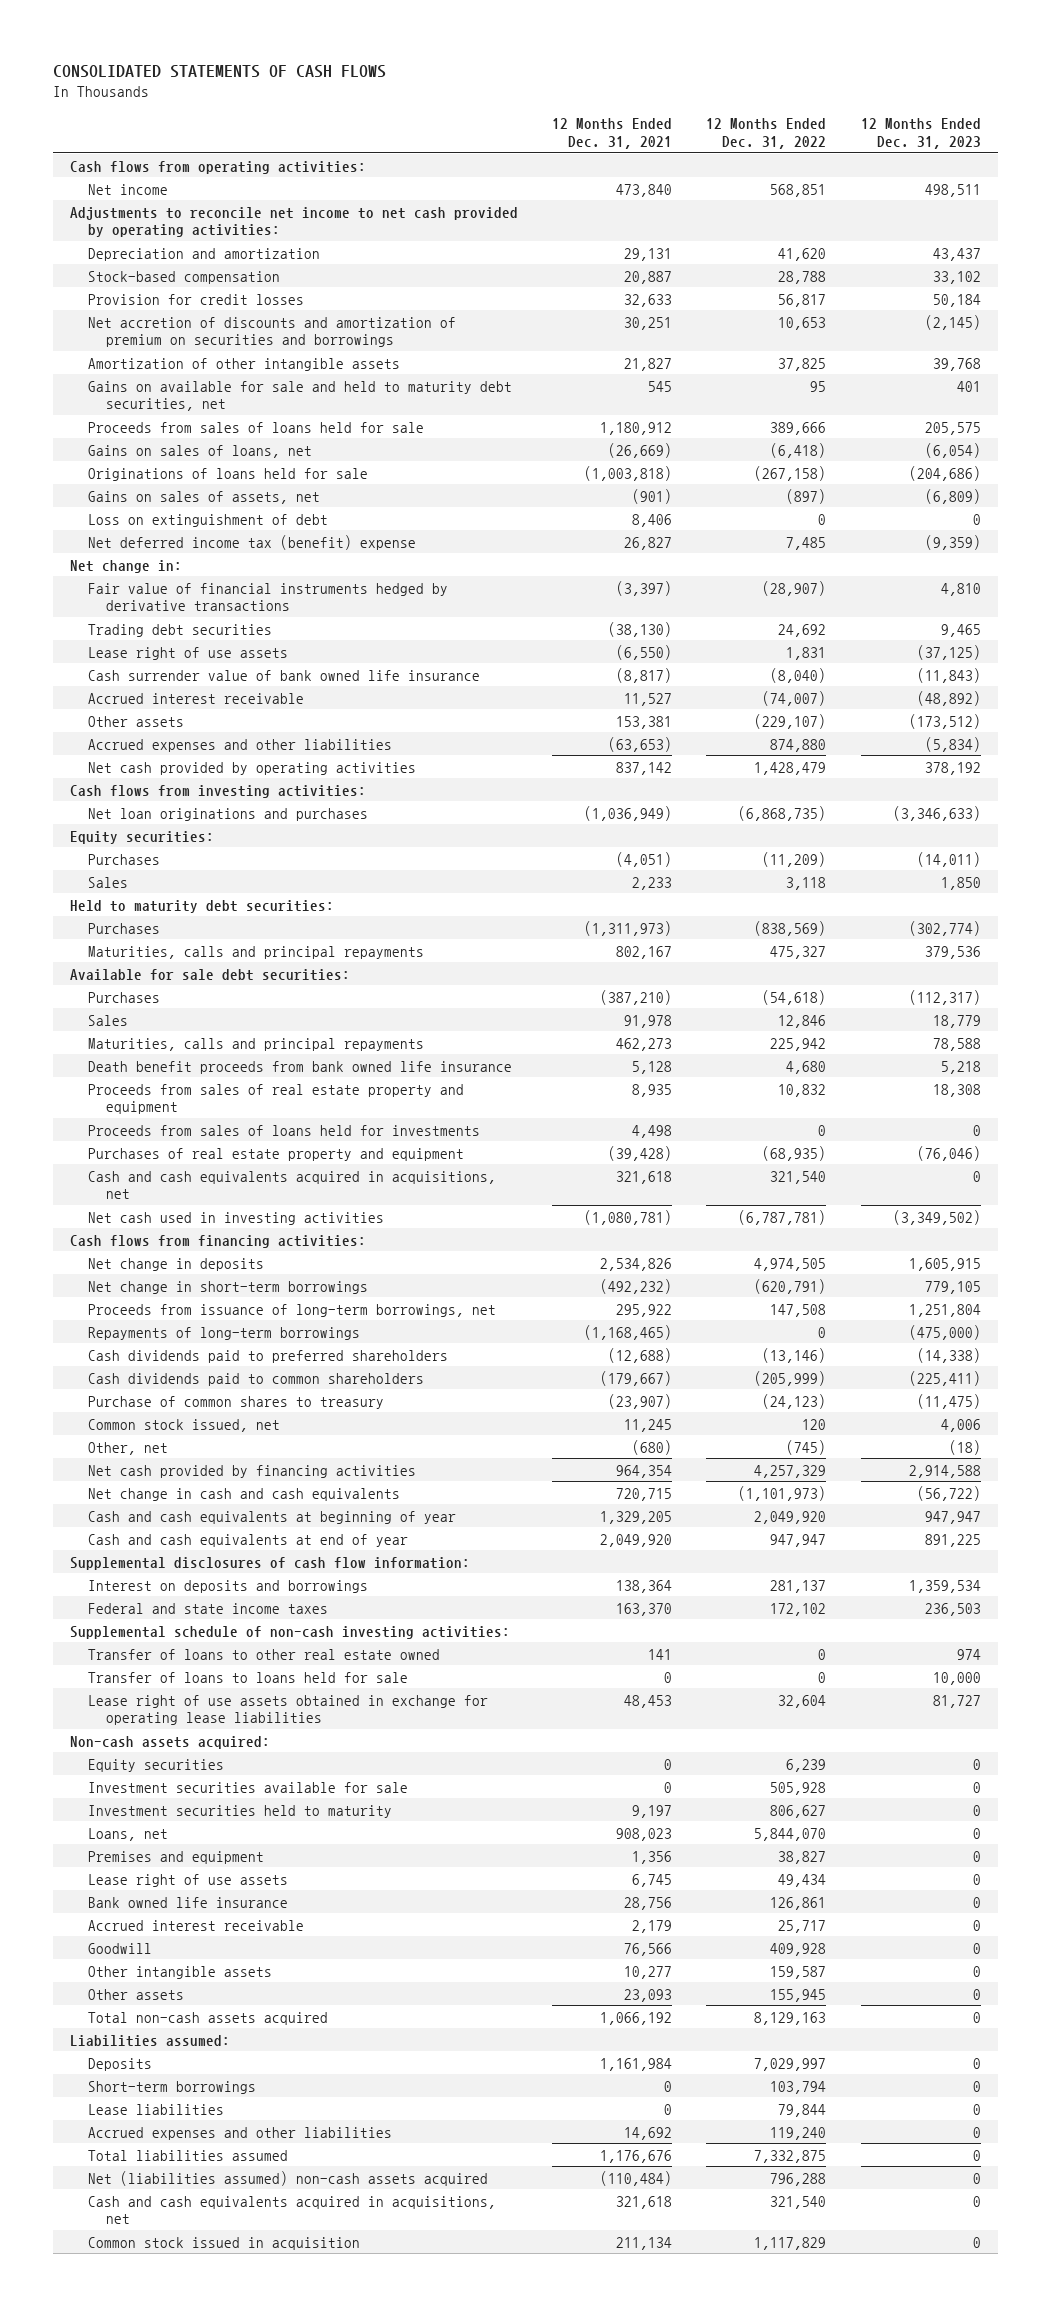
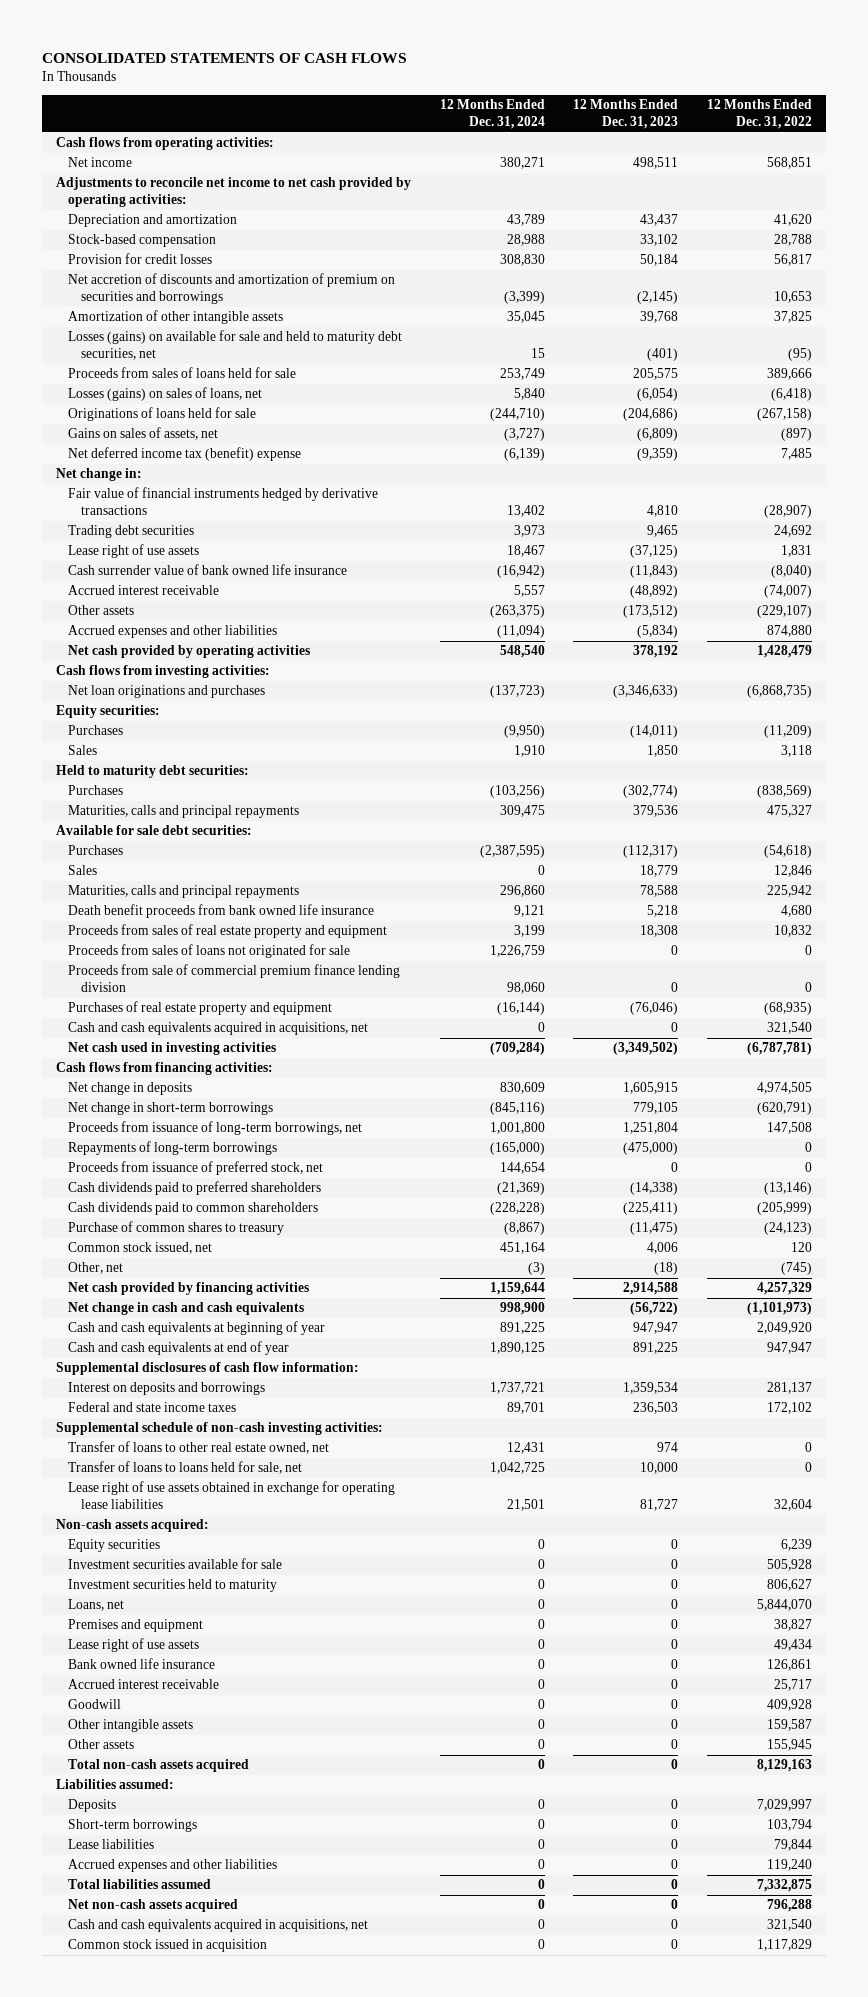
- | 12 Months Ended Dec. 31, 2021 | 12 Months Ended Dec. 31, 2022 | 12 Months Ended Dec. 31, 2023
+ | 12 Months Ended Dec. 31, 2024 | 12 Months Ended Dec. 31, 2023 | 12 Months Ended Dec. 31, 2022
- Gains on available for sale and held to maturity debt securities, net | 545 | 95 | 401
+ Losses (gains) on available for sale and held to maturity debt securities, net | 15 | (401) | (95)
- Gains on sales of loans, net | (26,669) | (6,418) | (6,054)
+ Losses (gains) on sales of loans, net | 5,840 | (6,054) | (6,418)
- Loss on extinguishment of debt | 8,406 | 0 | 0
- Proceeds from sales of loans held for investments | 4,498 | 0 | 0
+ Proceeds from sales of loans not originated for sale | 1,226,759 | 0 | 0
+ Proceeds from sale of commercial premium finance lending division | 98,060 | 0 | 0
+ Proceeds from issuance of preferred stock, net | 144,654 | 0 | 0
- Transfer of loans to other real estate owned | 141 | 0 | 974
- Transfer of loans to loans held for sale | 0 | 0 | 10,000
+ Transfer of loans to other real estate owned, net | 12,431 | 974 | 0
+ Transfer of loans to loans held for sale, net | 1,042,725 | 10,000 | 0
- Net (liabilities assumed) non-cash assets acquired | (110,484) | 796,288 | 0
+ Net non-cash assets acquired | 0 | 0 | 796,288

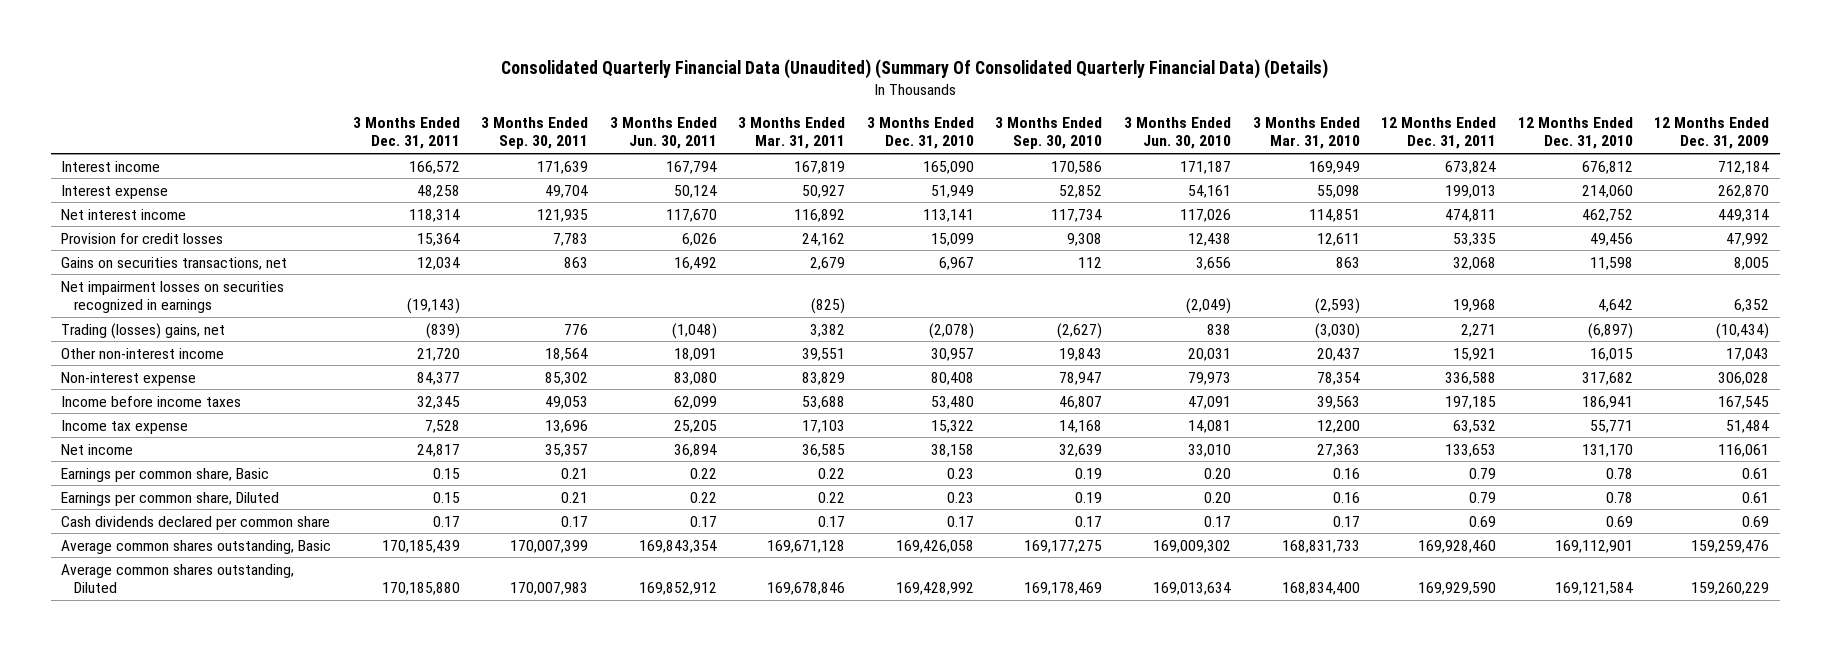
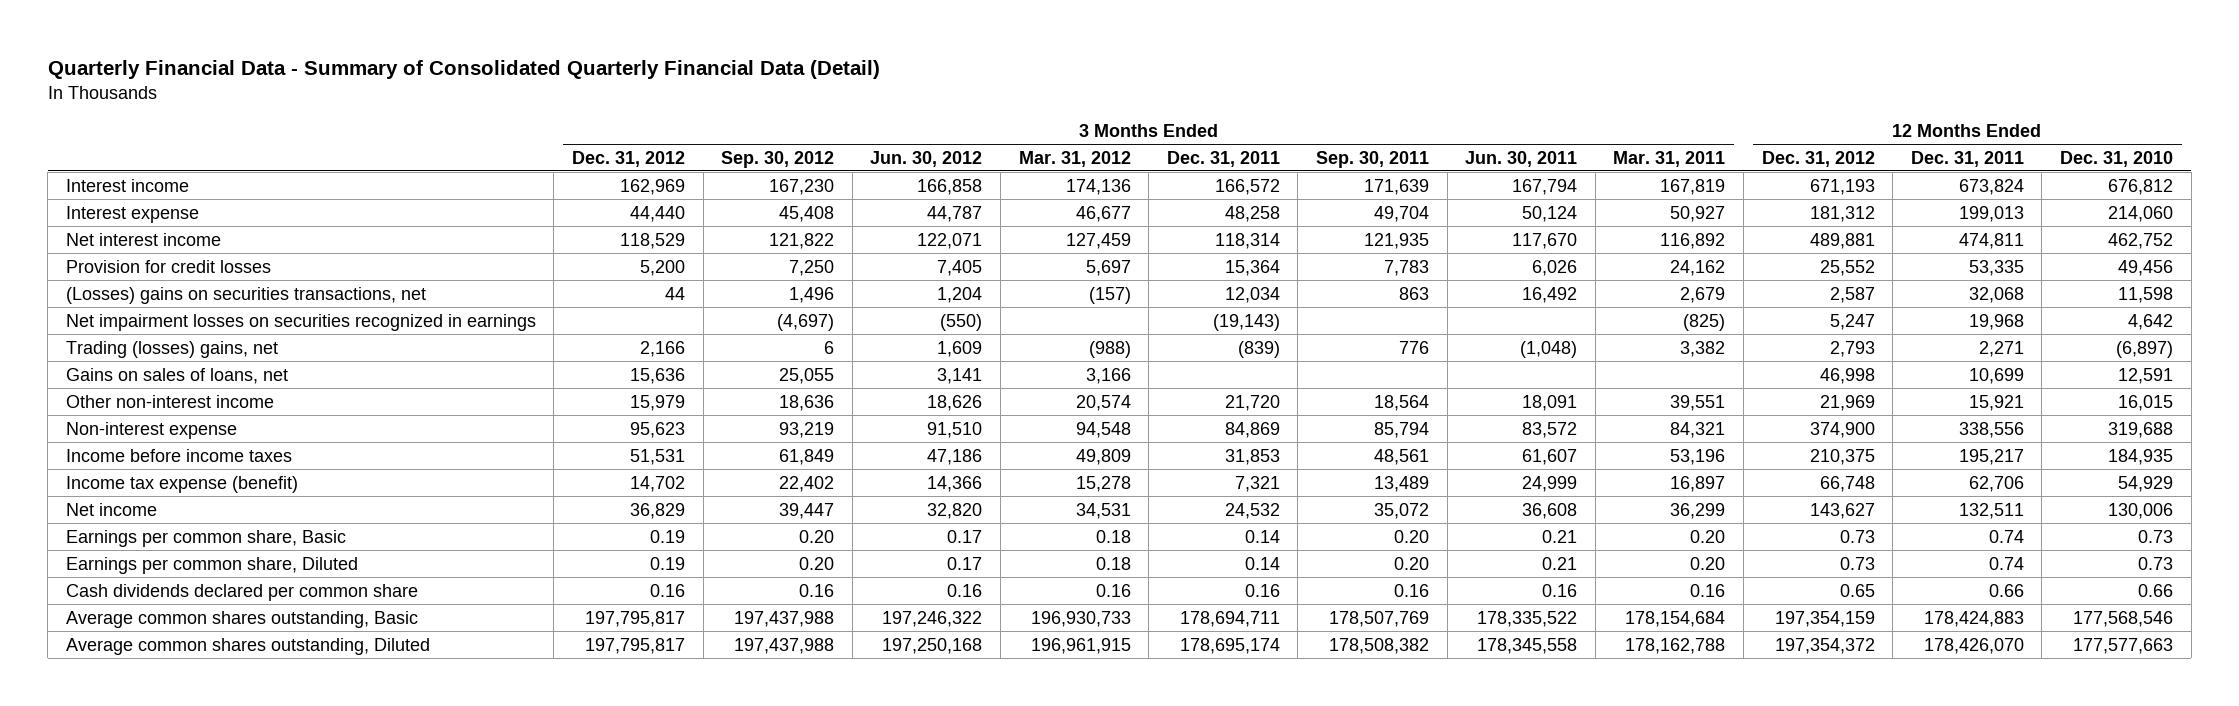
- Consolidated Quarterly Financial Data (Unaudited) (Summary Of Consolidated Quarterly Financial Data) (Details)
+ Quarterly Financial Data - Summary of Consolidated Quarterly Financial Data (Detail)
- | 3 Months Ended Dec. 31, 2011 | 3 Months Ended Sep. 30, 2011 | 3 Months Ended Jun. 30, 2011 | 3 Months Ended Mar. 31, 2011 | 3 Months Ended Dec. 31, 2010 | 3 Months Ended Sep. 30, 2010 | 3 Months Ended Jun. 30, 2010 | 3 Months Ended Mar. 31, 2010 | 12 Months Ended Dec. 31, 2011 | 12 Months Ended Dec. 31, 2010 | 12 Months Ended Dec. 31, 2009
+ | 3 Months Ended Dec. 31, 2012 | 3 Months Ended Sep. 30, 2012 | 3 Months Ended Jun. 30, 2012 | 3 Months Ended Mar. 31, 2012 | 3 Months Ended Dec. 31, 2011 | 3 Months Ended Sep. 30, 2011 | 3 Months Ended Jun. 30, 2011 | 3 Months Ended Mar. 31, 2011 | 12 Months Ended Dec. 31, 2012 | 12 Months Ended Dec. 31, 2011 | 12 Months Ended Dec. 31, 2010
- Gains on securities transactions, net | 12,034 | 863 | 16,492 | 2,679 | 6,967 | 112 | 3,656 | 863 | 32,068 | 11,598 | 8,005
+ (Losses) gains on securities transactions, net | 44 | 1,496 | 1,204 | (157) | 12,034 | 863 | 16,492 | 2,679 | 2,587 | 32,068 | 11,598
+ Gains on sales of loans, net | 15,636 | 25,055 | 3,141 | 3,166 | | | | | 46,998 | 10,699 | 12,591
- Non-interest expense | 84,377 | 85,302 | 83,080 | 83,829 | 80,408 | 78,947 | 79,973 | 78,354 | 336,588 | 317,682 | 306,028
- Income before income taxes | 32,345 | 49,053 | 62,099 | 53,688 | 53,480 | 46,807 | 47,091 | 39,563 | 197,185 | 186,941 | 167,545
- Income tax expense | 7,528 | 13,696 | 25,205 | 17,103 | 15,322 | 14,168 | 14,081 | 12,200 | 63,532 | 55,771 | 51,484
- Net income | 24,817 | 35,357 | 36,894 | 36,585 | 38,158 | 32,639 | 33,010 | 27,363 | 133,653 | 131,170 | 116,061
- Earnings per common share, Basic | 0.15 | 0.21 | 0.22 | 0.22 | 0.23 | 0.19 | 0.20 | 0.16 | 0.79 | 0.78 | 0.61
- Earnings per common share, Diluted | 0.15 | 0.21 | 0.22 | 0.22 | 0.23 | 0.19 | 0.20 | 0.16 | 0.79 | 0.78 | 0.61
- Cash dividends declared per common share | 0.17 | 0.17 | 0.17 | 0.17 | 0.17 | 0.17 | 0.17 | 0.17 | 0.69 | 0.69 | 0.69
- Average common shares outstanding, Basic | 170,185,439 | 170,007,399 | 169,843,354 | 169,671,128 | 169,426,058 | 169,177,275 | 169,009,302 | 168,831,733 | 169,928,460 | 169,112,901 | 159,259,476
- Average common shares outstanding, Diluted | 170,185,880 | 170,007,983 | 169,852,912 | 169,678,846 | 169,428,992 | 169,178,469 | 169,013,634 | 168,834,400 | 169,929,590 | 169,121,584 | 159,260,229
+ Non-interest expense | 95,623 | 93,219 | 91,510 | 94,548 | 84,869 | 85,794 | 83,572 | 84,321 | 374,900 | 338,556 | 319,688
+ Income before income taxes | 51,531 | 61,849 | 47,186 | 49,809 | 31,853 | 48,561 | 61,607 | 53,196 | 210,375 | 195,217 | 184,935
+ Income tax expense (benefit) | 14,702 | 22,402 | 14,366 | 15,278 | 7,321 | 13,489 | 24,999 | 16,897 | 66,748 | 62,706 | 54,929
+ Net income | 36,829 | 39,447 | 32,820 | 34,531 | 24,532 | 35,072 | 36,608 | 36,299 | 143,627 | 132,511 | 130,006
+ Earnings per common share, Basic | 0.19 | 0.20 | 0.17 | 0.18 | 0.14 | 0.20 | 0.21 | 0.20 | 0.73 | 0.74 | 0.73
+ Earnings per common share, Diluted | 0.19 | 0.20 | 0.17 | 0.18 | 0.14 | 0.20 | 0.21 | 0.20 | 0.73 | 0.74 | 0.73
+ Cash dividends declared per common share | 0.16 | 0.16 | 0.16 | 0.16 | 0.16 | 0.16 | 0.16 | 0.16 | 0.65 | 0.66 | 0.66
+ Average common shares outstanding, Basic | 197,795,817 | 197,437,988 | 197,246,322 | 196,930,733 | 178,694,711 | 178,507,769 | 178,335,522 | 178,154,684 | 197,354,159 | 178,424,883 | 177,568,546
+ Average common shares outstanding, Diluted | 197,795,817 | 197,437,988 | 197,250,168 | 196,961,915 | 178,695,174 | 178,508,382 | 178,345,558 | 178,162,788 | 197,354,372 | 178,426,070 | 177,577,663

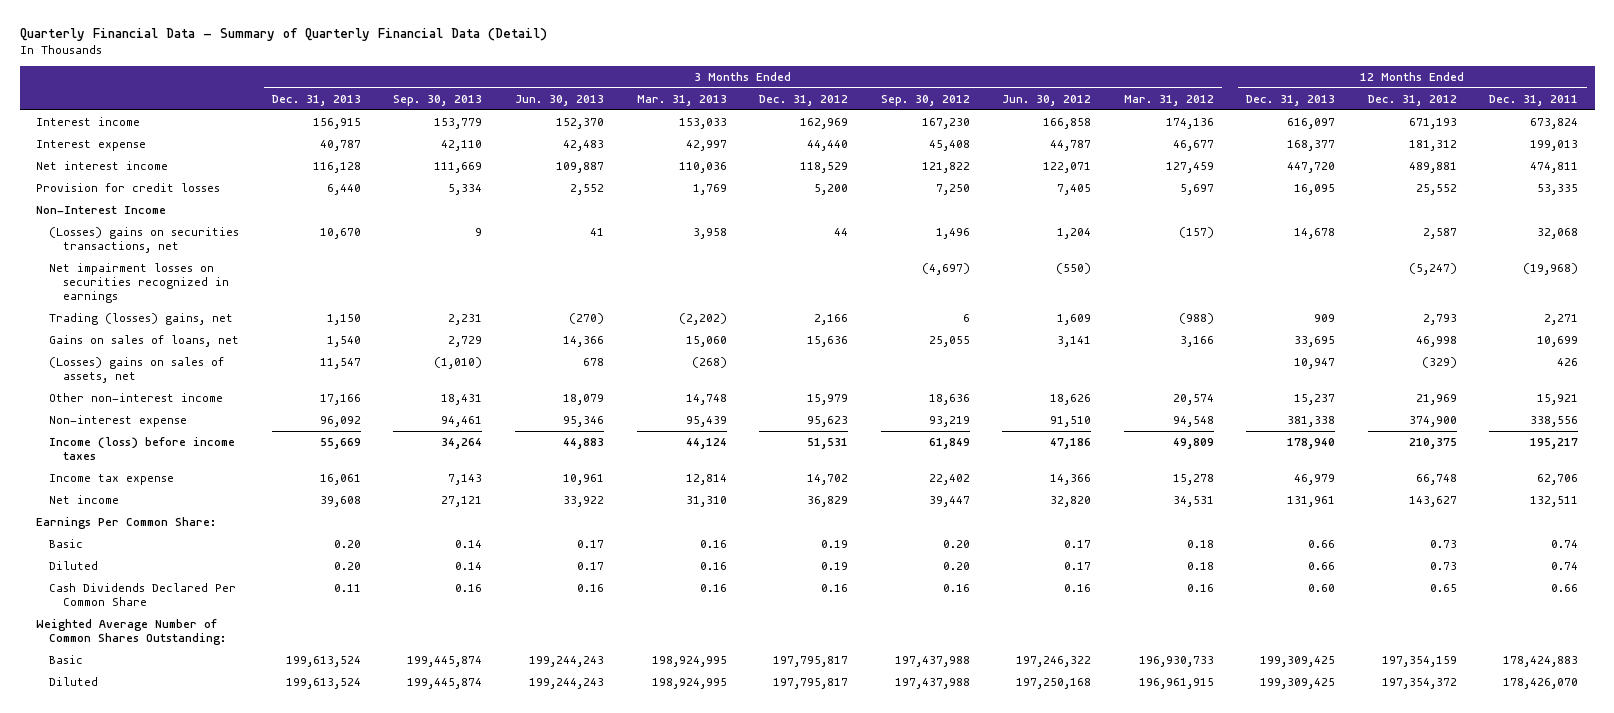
- Quarterly Financial Data - Summary of Consolidated Quarterly Financial Data (Detail)
+ Quarterly Financial Data - Summary of Quarterly Financial Data (Detail)
- | 3 Months Ended Dec. 31, 2012 | 3 Months Ended Sep. 30, 2012 | 3 Months Ended Jun. 30, 2012 | 3 Months Ended Mar. 31, 2012 | 3 Months Ended Dec. 31, 2011 | 3 Months Ended Sep. 30, 2011 | 3 Months Ended Jun. 30, 2011 | 3 Months Ended Mar. 31, 2011 | 12 Months Ended Dec. 31, 2012 | 12 Months Ended Dec. 31, 2011 | 12 Months Ended Dec. 31, 2010
+ | 3 Months Ended Dec. 31, 2013 | 3 Months Ended Sep. 30, 2013 | 3 Months Ended Jun. 30, 2013 | 3 Months Ended Mar. 31, 2013 | 3 Months Ended Dec. 31, 2012 | 3 Months Ended Sep. 30, 2012 | 3 Months Ended Jun. 30, 2012 | 3 Months Ended Mar. 31, 2012 | 12 Months Ended Dec. 31, 2013 | 12 Months Ended Dec. 31, 2012 | 12 Months Ended Dec. 31, 2011
+ Non-Interest Income
- Net impairment losses on securities recognized in earnings | | (4,697) | (550) | | (19,143) | | | (825) | 5,247 | 19,968 | 4,642
+ Net impairment losses on securities recognized in earnings | | | | | | (4,697) | (550) | | | (5,247) | (19,968)
+ (Losses) gains on sales of assets, net | 11,547 | (1,010) | 678 | (268) | | | | | 10,947 | (329) | 426
- Income before income taxes | 51,531 | 61,849 | 47,186 | 49,809 | 31,853 | 48,561 | 61,607 | 53,196 | 210,375 | 195,217 | 184,935
- Income tax expense (benefit) | 14,702 | 22,402 | 14,366 | 15,278 | 7,321 | 13,489 | 24,999 | 16,897 | 66,748 | 62,706 | 54,929
+ Income (loss) before income taxes | 55,669 | 34,264 | 44,883 | 44,124 | 51,531 | 61,849 | 47,186 | 49,809 | 178,940 | 210,375 | 195,217
+ Income tax expense | 16,061 | 7,143 | 10,961 | 12,814 | 14,702 | 22,402 | 14,366 | 15,278 | 46,979 | 66,748 | 62,706
- Earnings per common share, Basic | 0.19 | 0.20 | 0.17 | 0.18 | 0.14 | 0.20 | 0.21 | 0.20 | 0.73 | 0.74 | 0.73
- Earnings per common share, Diluted | 0.19 | 0.20 | 0.17 | 0.18 | 0.14 | 0.20 | 0.21 | 0.20 | 0.73 | 0.74 | 0.73
- Cash dividends declared per common share | 0.16 | 0.16 | 0.16 | 0.16 | 0.16 | 0.16 | 0.16 | 0.16 | 0.65 | 0.66 | 0.66
- Average common shares outstanding, Basic | 197,795,817 | 197,437,988 | 197,246,322 | 196,930,733 | 178,694,711 | 178,507,769 | 178,335,522 | 178,154,684 | 197,354,159 | 178,424,883 | 177,568,546
- Average common shares outstanding, Diluted | 197,795,817 | 197,437,988 | 197,250,168 | 196,961,915 | 178,695,174 | 178,508,382 | 178,345,558 | 178,162,788 | 197,354,372 | 178,426,070 | 177,577,663
+ Earnings Per Common Share:
+ Basic | 0.20 | 0.14 | 0.17 | 0.16 | 0.19 | 0.20 | 0.17 | 0.18 | 0.66 | 0.73 | 0.74
+ Diluted | 0.20 | 0.14 | 0.17 | 0.16 | 0.19 | 0.20 | 0.17 | 0.18 | 0.66 | 0.73 | 0.74
+ Cash Dividends Declared Per Common Share | 0.11 | 0.16 | 0.16 | 0.16 | 0.16 | 0.16 | 0.16 | 0.16 | 0.60 | 0.65 | 0.66
+ Weighted Average Number of Common Shares Outstanding:
+ Basic | 199,613,524 | 199,445,874 | 199,244,243 | 198,924,995 | 197,795,817 | 197,437,988 | 197,246,322 | 196,930,733 | 199,309,425 | 197,354,159 | 178,424,883
+ Diluted | 199,613,524 | 199,445,874 | 199,244,243 | 198,924,995 | 197,795,817 | 197,437,988 | 197,250,168 | 196,961,915 | 199,309,425 | 197,354,372 | 178,426,070

